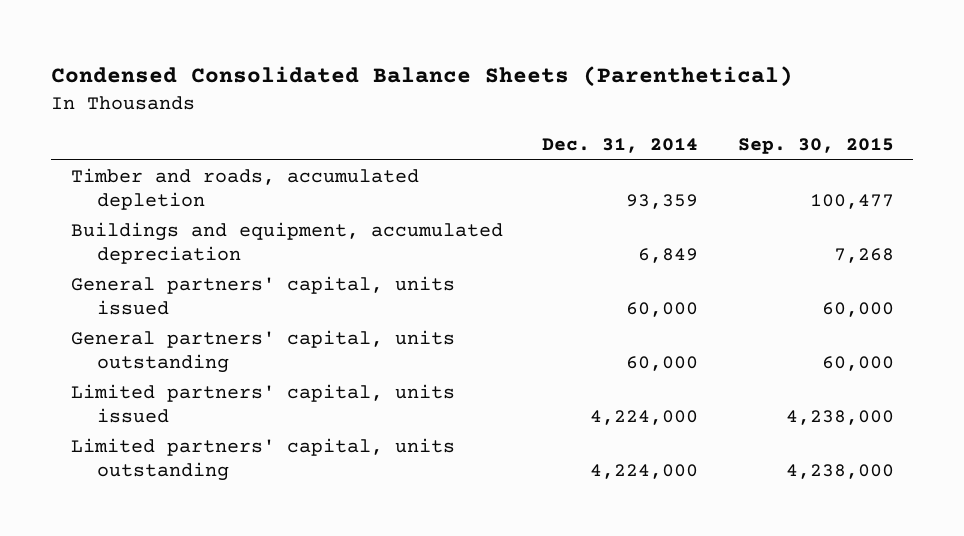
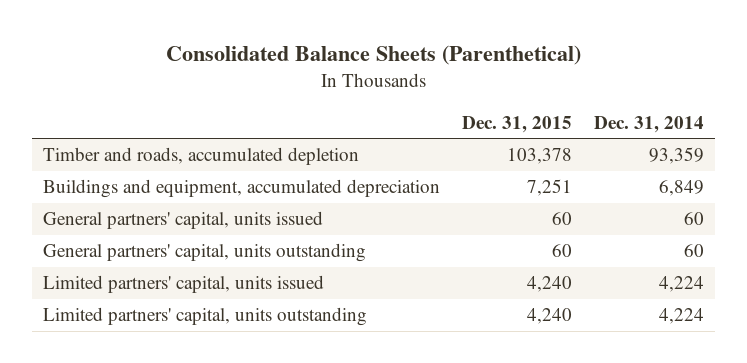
- Condensed Consolidated Balance Sheets (Parenthetical)
+ Consolidated Balance Sheets (Parenthetical)
- | Dec. 31, 2014 | Sep. 30, 2015
+ | Dec. 31, 2015 | Dec. 31, 2014
- General partners' capital, units issued | 60,000 | 60,000
- General partners' capital, units outstanding | 60,000 | 60,000
- Limited partners' capital, units issued | 4,224,000 | 4,238,000
- Limited partners' capital, units outstanding | 4,224,000 | 4,238,000
+ General partners' capital, units issued | 60 | 60
+ General partners' capital, units outstanding | 60 | 60
+ Limited partners' capital, units issued | 4,240 | 4,224
+ Limited partners' capital, units outstanding | 4,240 | 4,224

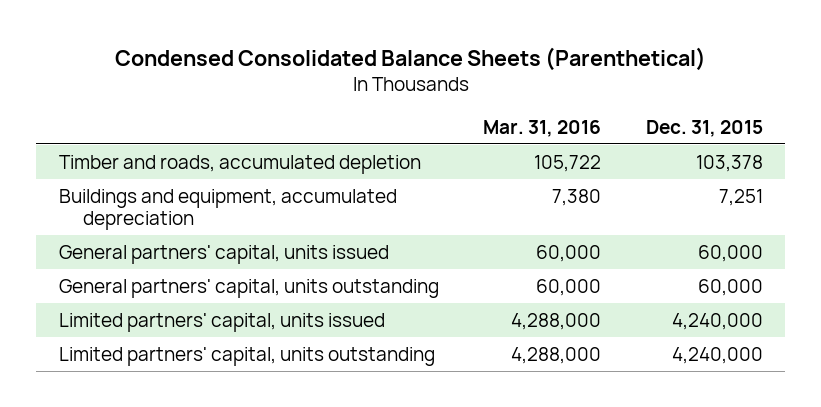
- Consolidated Balance Sheets (Parenthetical)
+ Condensed Consolidated Balance Sheets (Parenthetical)
- | Dec. 31, 2015 | Dec. 31, 2014
+ | Mar. 31, 2016 | Dec. 31, 2015
- General partners' capital, units issued | 60 | 60
- General partners' capital, units outstanding | 60 | 60
- Limited partners' capital, units issued | 4,240 | 4,224
- Limited partners' capital, units outstanding | 4,240 | 4,224
+ General partners' capital, units issued | 60,000 | 60,000
+ General partners' capital, units outstanding | 60,000 | 60,000
+ Limited partners' capital, units issued | 4,288,000 | 4,240,000
+ Limited partners' capital, units outstanding | 4,288,000 | 4,240,000

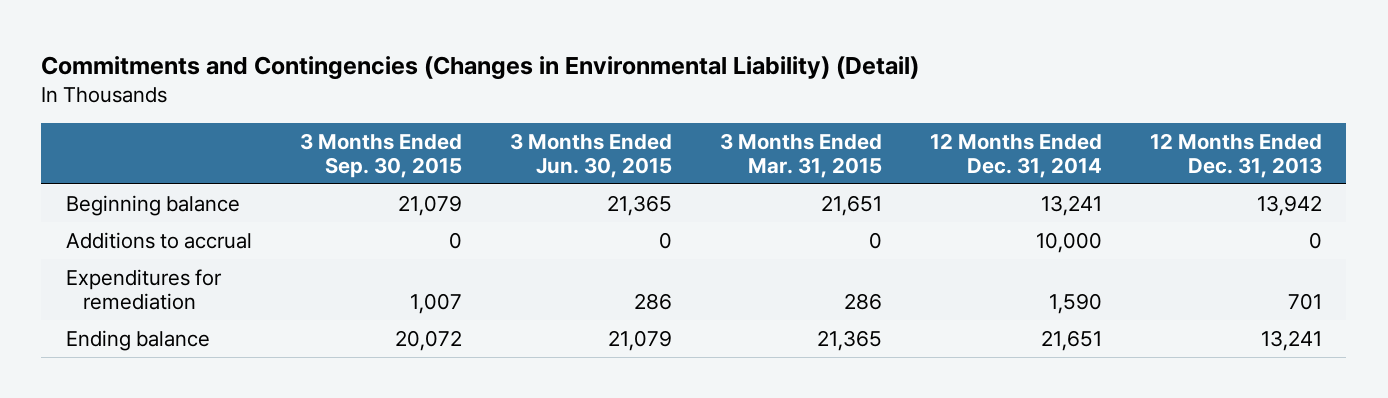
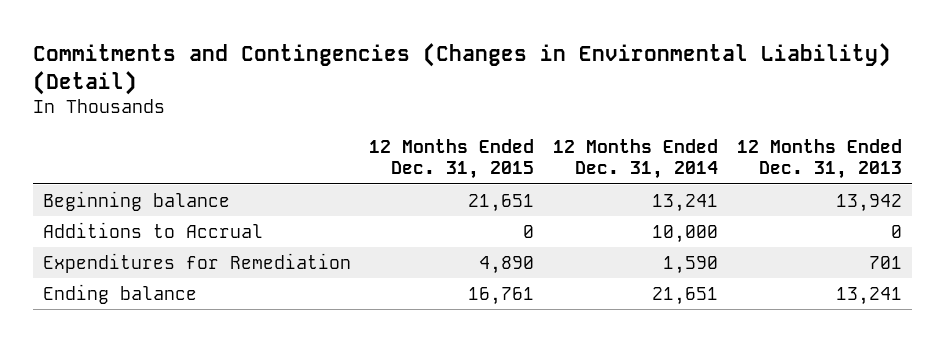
- | 3 Months Ended Sep. 30, 2015 | 3 Months Ended Jun. 30, 2015 | 3 Months Ended Mar. 31, 2015 | 12 Months Ended Dec. 31, 2014 | 12 Months Ended Dec. 31, 2013
+ | 12 Months Ended Dec. 31, 2015 | 12 Months Ended Dec. 31, 2014 | 12 Months Ended Dec. 31, 2013
- Additions to accrual | 0 | 0 | 0 | 10,000 | 0
- Expenditures for remediation | 1,007 | 286 | 286 | 1,590 | 701
+ Additions to Accrual | 0 | 10,000 | 0
+ Expenditures for Remediation | 4,890 | 1,590 | 701

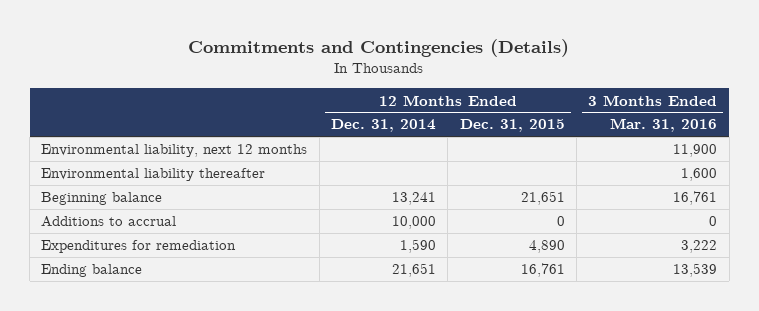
- Commitments and Contingencies (Changes in Environmental Liability) (Detail)
+ Commitments and Contingencies (Details)
- | 12 Months Ended Dec. 31, 2015 | 12 Months Ended Dec. 31, 2014 | 12 Months Ended Dec. 31, 2013
+ | 12 Months Ended Dec. 31, 2014 | 12 Months Ended Dec. 31, 2015 | 3 Months Ended Mar. 31, 2016
+ Environmental liability, next 12 months | | | 11,900
+ Environmental liability thereafter | | | 1,600
- Additions to Accrual | 0 | 10,000 | 0
- Expenditures for Remediation | 4,890 | 1,590 | 701
+ Additions to accrual | 10,000 | 0 | 0
+ Expenditures for remediation | 1,590 | 4,890 | 3,222

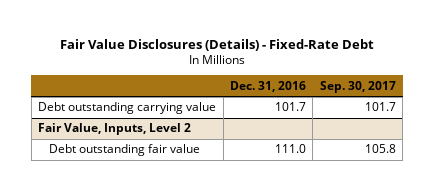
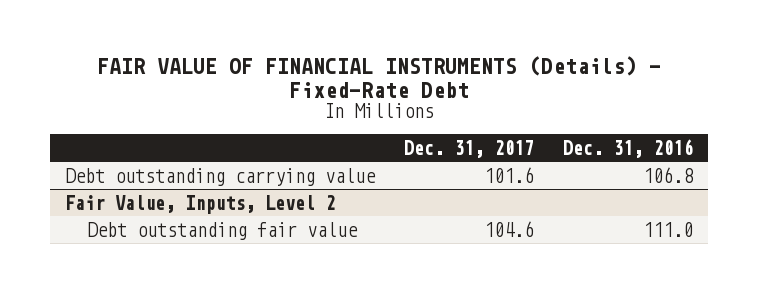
- Fair Value Disclosures (Details) - Fixed-Rate Debt
+ FAIR VALUE OF FINANCIAL INSTRUMENTS (Details) - Fixed-Rate Debt
- | Dec. 31, 2016 | Sep. 30, 2017
+ | Dec. 31, 2017 | Dec. 31, 2016
- Debt outstanding carrying value | 101.7 | 101.7
+ Debt outstanding carrying value | 101.6 | 106.8

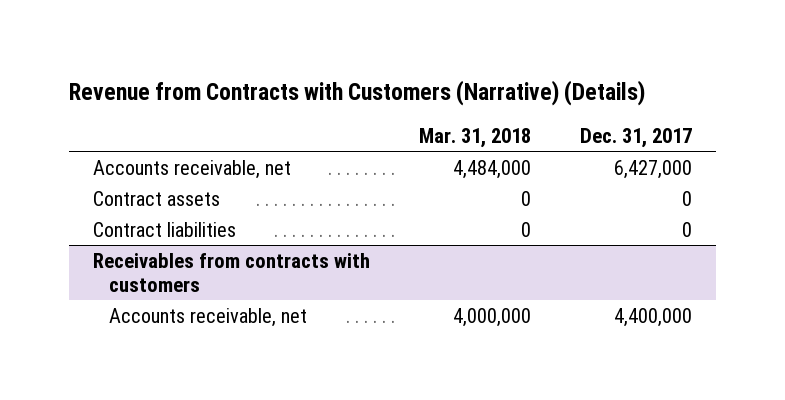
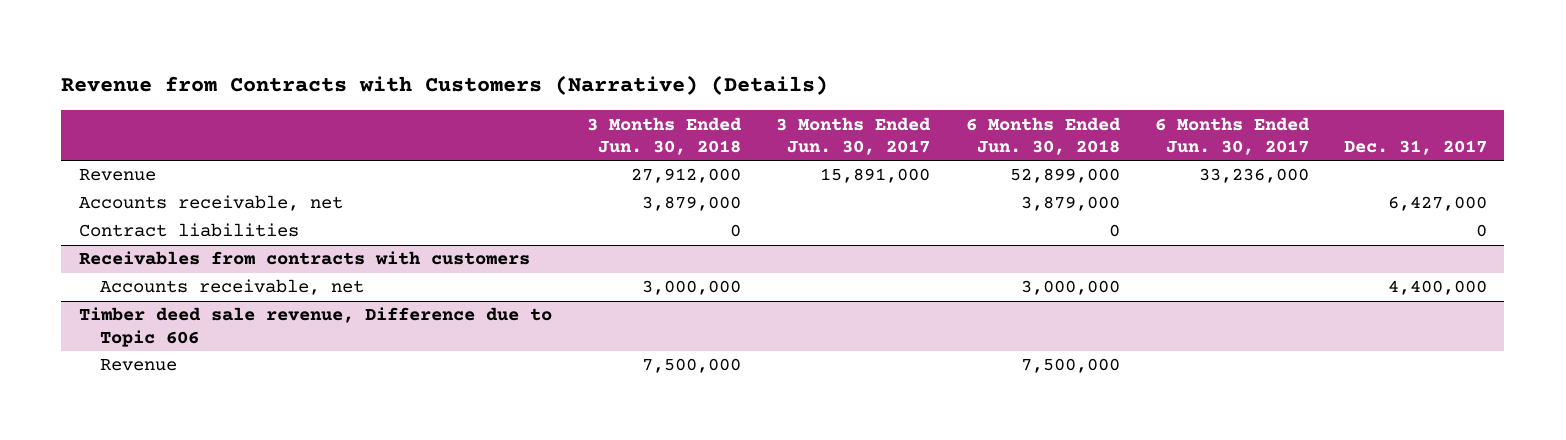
- | Mar. 31, 2018 | Dec. 31, 2017
+ | 3 Months Ended Jun. 30, 2018 | 3 Months Ended Jun. 30, 2017 | 6 Months Ended Jun. 30, 2018 | 6 Months Ended Jun. 30, 2017 | Dec. 31, 2017
+ Revenue | 27,912,000 | 15,891,000 | 52,899,000 | 33,236,000 |
- Contract assets | 0 | 0
+ Timber deed sale revenue, Difference due to Topic 606
+ Revenue | 7,500,000 | | 7,500,000 | |

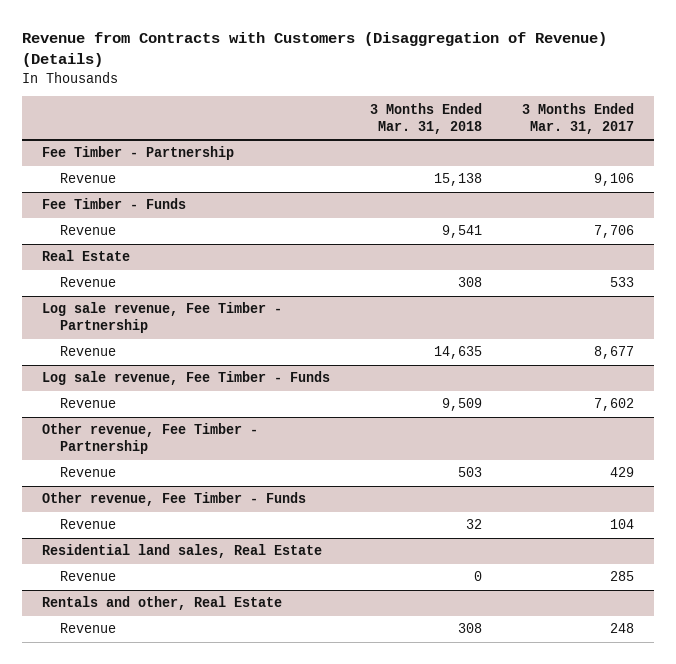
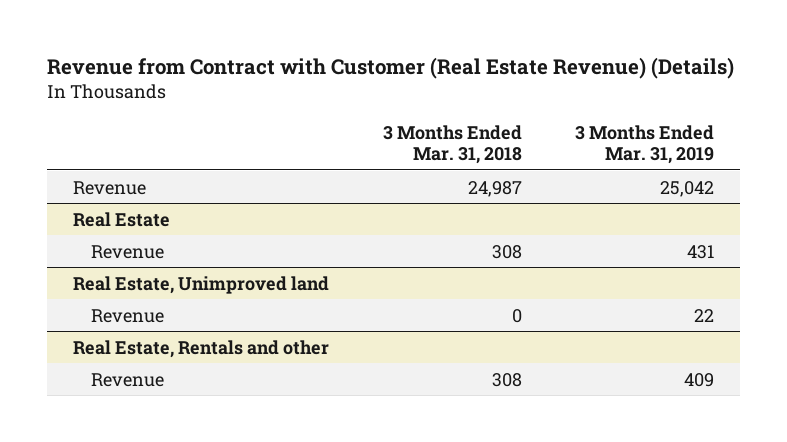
- Revenue from Contracts with Customers (Disaggregation of Revenue) (Details)
+ Revenue from Contract with Customer (Real Estate Revenue) (Details)
- | 3 Months Ended Mar. 31, 2018 | 3 Months Ended Mar. 31, 2017
+ | 3 Months Ended Mar. 31, 2018 | 3 Months Ended Mar. 31, 2019
- Fee Timber - Partnership
- Revenue | 15,138 | 9,106
- Fee Timber - Funds
- Revenue | 9,541 | 7,706
+ Revenue | 24,987 | 25,042
- Log sale revenue, Fee Timber - Partnership
- Revenue | 14,635 | 8,677
- Log sale revenue, Fee Timber - Funds
- Revenue | 9,509 | 7,602
- Other revenue, Fee Timber - Partnership
- Revenue | 503 | 429
- Other revenue, Fee Timber - Funds
- Revenue | 32 | 104
- Residential land sales, Real Estate
+ Real Estate, Unimproved land
- Rentals and other, Real Estate
+ Real Estate, Rentals and other

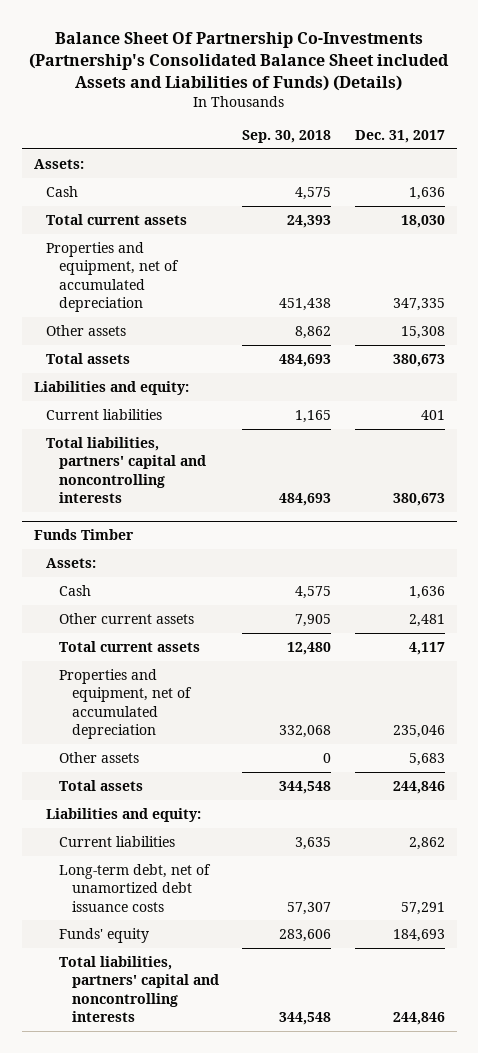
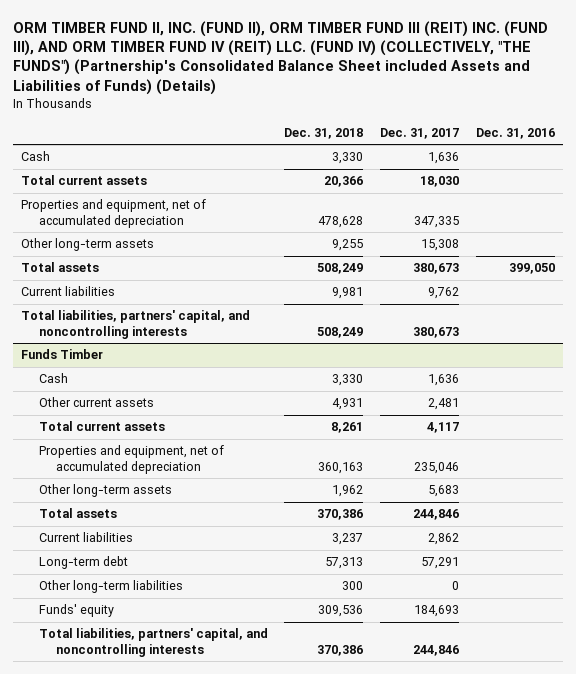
- Balance Sheet Of Partnership Co-Investments (Partnership's Consolidated Balance Sheet included Assets and Liabilities of Funds) (Details)
+ ORM TIMBER FUND II, INC. (FUND II), ORM TIMBER FUND III (REIT) INC. (FUND III), AND ORM TIMBER FUND IV (REIT) LLC. (FUND IV) (COLLECTIVELY, "THE FUNDS") (Partnership's Consolidated Balance Sheet included Assets and Liabilities of Funds) (Details)
- | Sep. 30, 2018 | Dec. 31, 2017
+ | Dec. 31, 2018 | Dec. 31, 2017 | Dec. 31, 2016
- Assets:
- Other assets | 8,862 | 15,308
+ Other long-term assets | 9,255 | 15,308 |
- Liabilities and equity:
- Current liabilities | 1,165 | 401
- Total liabilities, partners' capital and noncontrolling interests | 484,693 | 380,673
+ Current liabilities | 9,981 | 9,762 |
+ Total liabilities, partners' capital, and noncontrolling interests | 508,249 | 380,673 |
@ Funds Timber
- Assets:
- Other assets | 0 | 5,683
+ Other long-term assets | 1,962 | 5,683 |
- Liabilities and equity:
- Long-term debt, net of unamortized debt issuance costs | 57,307 | 57,291
+ Long-term debt | 57,313 | 57,291 |
+ Other long-term liabilities | 300 | 0 |
- Total liabilities, partners' capital and noncontrolling interests | 344,548 | 244,846
+ Total liabilities, partners' capital, and noncontrolling interests | 370,386 | 244,846 |

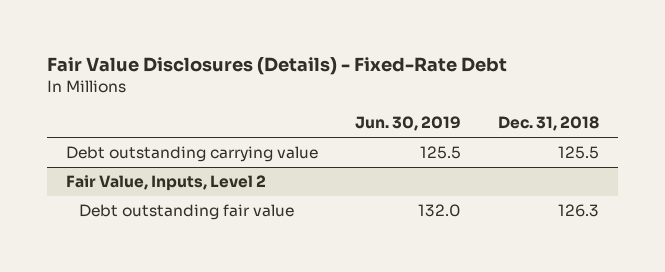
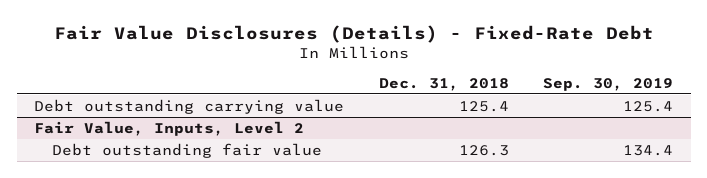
- | Jun. 30, 2019 | Dec. 31, 2018
+ | Dec. 31, 2018 | Sep. 30, 2019
- Debt outstanding carrying value | 125.5 | 125.5
+ Debt outstanding carrying value | 125.4 | 125.4

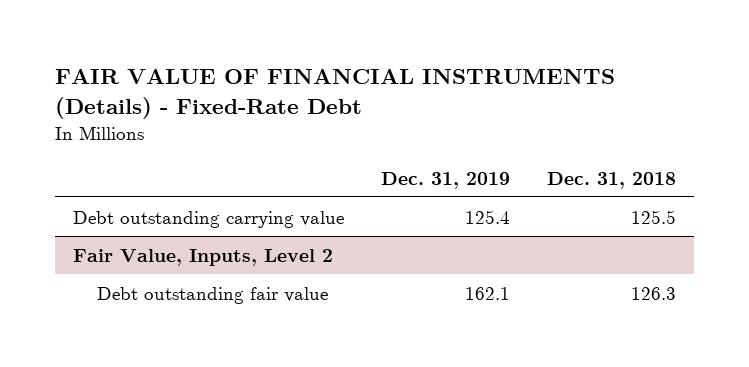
- Fair Value Disclosures (Details) - Fixed-Rate Debt
+ FAIR VALUE OF FINANCIAL INSTRUMENTS (Details) - Fixed-Rate Debt
- | Dec. 31, 2018 | Sep. 30, 2019
+ | Dec. 31, 2019 | Dec. 31, 2018
- Debt outstanding carrying value | 125.4 | 125.4
+ Debt outstanding carrying value | 125.4 | 125.5

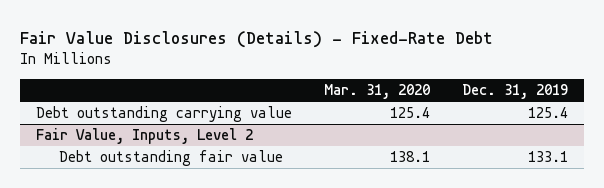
- FAIR VALUE OF FINANCIAL INSTRUMENTS (Details) - Fixed-Rate Debt
+ Fair Value Disclosures (Details) - Fixed-Rate Debt
- | Dec. 31, 2019 | Dec. 31, 2018
+ | Mar. 31, 2020 | Dec. 31, 2019
@ Fair Value, Inputs, Level 2
- Debt outstanding fair value | 162.1 | 126.3
+ Debt outstanding fair value | 138.1 | 133.1

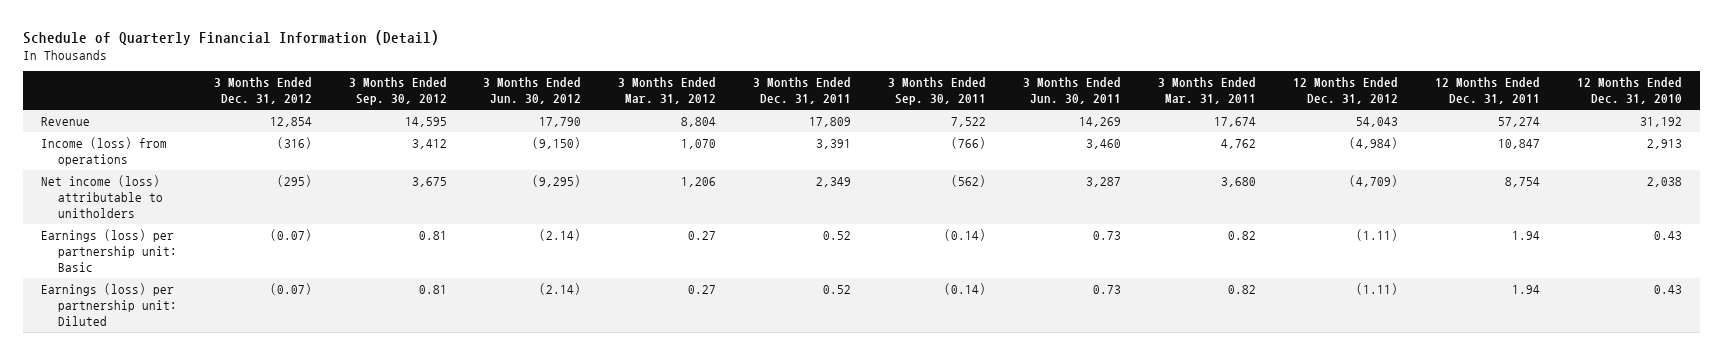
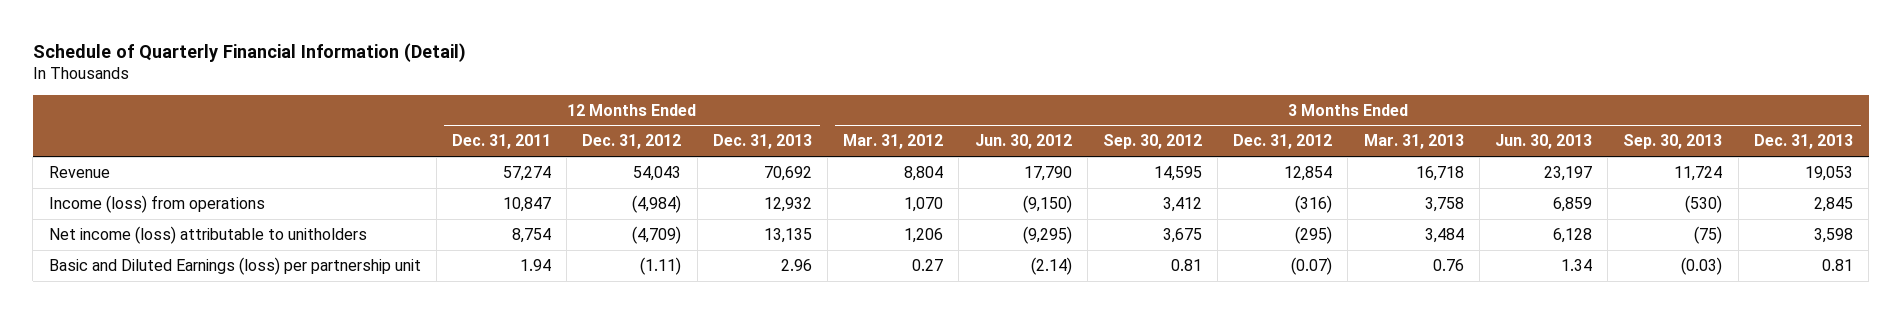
- | 3 Months Ended Dec. 31, 2012 | 3 Months Ended Sep. 30, 2012 | 3 Months Ended Jun. 30, 2012 | 3 Months Ended Mar. 31, 2012 | 3 Months Ended Dec. 31, 2011 | 3 Months Ended Sep. 30, 2011 | 3 Months Ended Jun. 30, 2011 | 3 Months Ended Mar. 31, 2011 | 12 Months Ended Dec. 31, 2012 | 12 Months Ended Dec. 31, 2011 | 12 Months Ended Dec. 31, 2010
+ | 12 Months Ended Dec. 31, 2011 | 12 Months Ended Dec. 31, 2012 | 12 Months Ended Dec. 31, 2013 | 3 Months Ended Mar. 31, 2012 | 3 Months Ended Jun. 30, 2012 | 3 Months Ended Sep. 30, 2012 | 3 Months Ended Dec. 31, 2012 | 3 Months Ended Mar. 31, 2013 | 3 Months Ended Jun. 30, 2013 | 3 Months Ended Sep. 30, 2013 | 3 Months Ended Dec. 31, 2013
- Earnings (loss) per partnership unit: Basic | (0.07) | 0.81 | (2.14) | 0.27 | 0.52 | (0.14) | 0.73 | 0.82 | (1.11) | 1.94 | 0.43
- Earnings (loss) per partnership unit: Diluted | (0.07) | 0.81 | (2.14) | 0.27 | 0.52 | (0.14) | 0.73 | 0.82 | (1.11) | 1.94 | 0.43
+ Basic and Diluted Earnings (loss) per partnership unit | 1.94 | (1.11) | 2.96 | 0.27 | (2.14) | 0.81 | (0.07) | 0.76 | 1.34 | (0.03) | 0.81

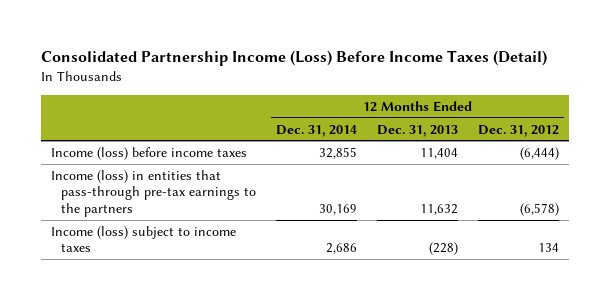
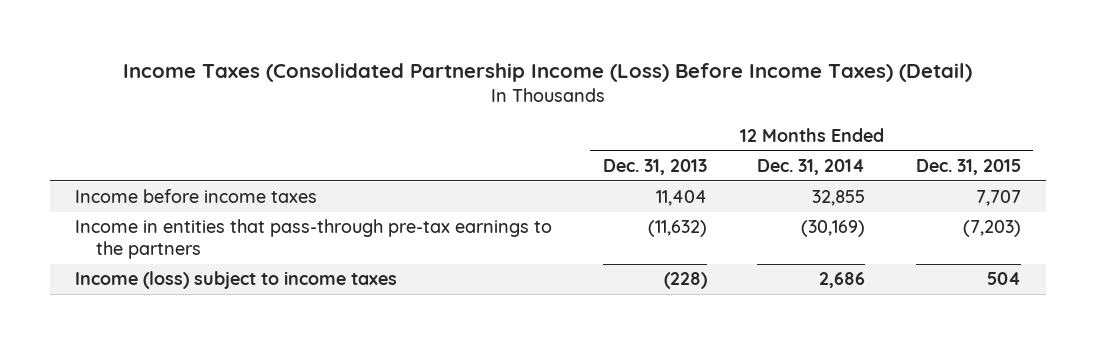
- Consolidated Partnership Income (Loss) Before Income Taxes (Detail)
+ Income Taxes (Consolidated Partnership Income (Loss) Before Income Taxes) (Detail)
- | 12 Months Ended Dec. 31, 2014 | 12 Months Ended Dec. 31, 2013 | 12 Months Ended Dec. 31, 2012
+ | 12 Months Ended Dec. 31, 2013 | 12 Months Ended Dec. 31, 2014 | 12 Months Ended Dec. 31, 2015
- Income (loss) before income taxes | 32,855 | 11,404 | (6,444)
- Income (loss) in entities that pass-through pre-tax earnings to the partners | 30,169 | 11,632 | (6,578)
+ Income before income taxes | 11,404 | 32,855 | 7,707
+ Income in entities that pass-through pre-tax earnings to the partners | (11,632) | (30,169) | (7,203)

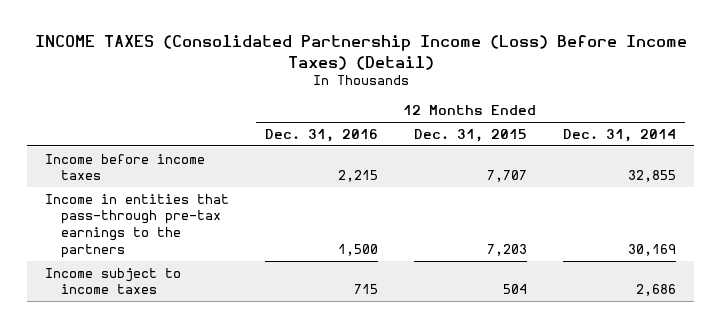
- Income Taxes (Consolidated Partnership Income (Loss) Before Income Taxes) (Detail)
+ INCOME TAXES (Consolidated Partnership Income (Loss) Before Income Taxes) (Detail)
- | 12 Months Ended Dec. 31, 2013 | 12 Months Ended Dec. 31, 2014 | 12 Months Ended Dec. 31, 2015
+ | 12 Months Ended Dec. 31, 2016 | 12 Months Ended Dec. 31, 2015 | 12 Months Ended Dec. 31, 2014
- Income in entities that pass-through pre-tax earnings to the partners | (11,632) | (30,169) | (7,203)
- Income (loss) subject to income taxes | (228) | 2,686 | 504
+ Income in entities that pass-through pre-tax earnings to the partners | 1,500 | 7,203 | 30,169
+ Income subject to income taxes | 715 | 504 | 2,686

